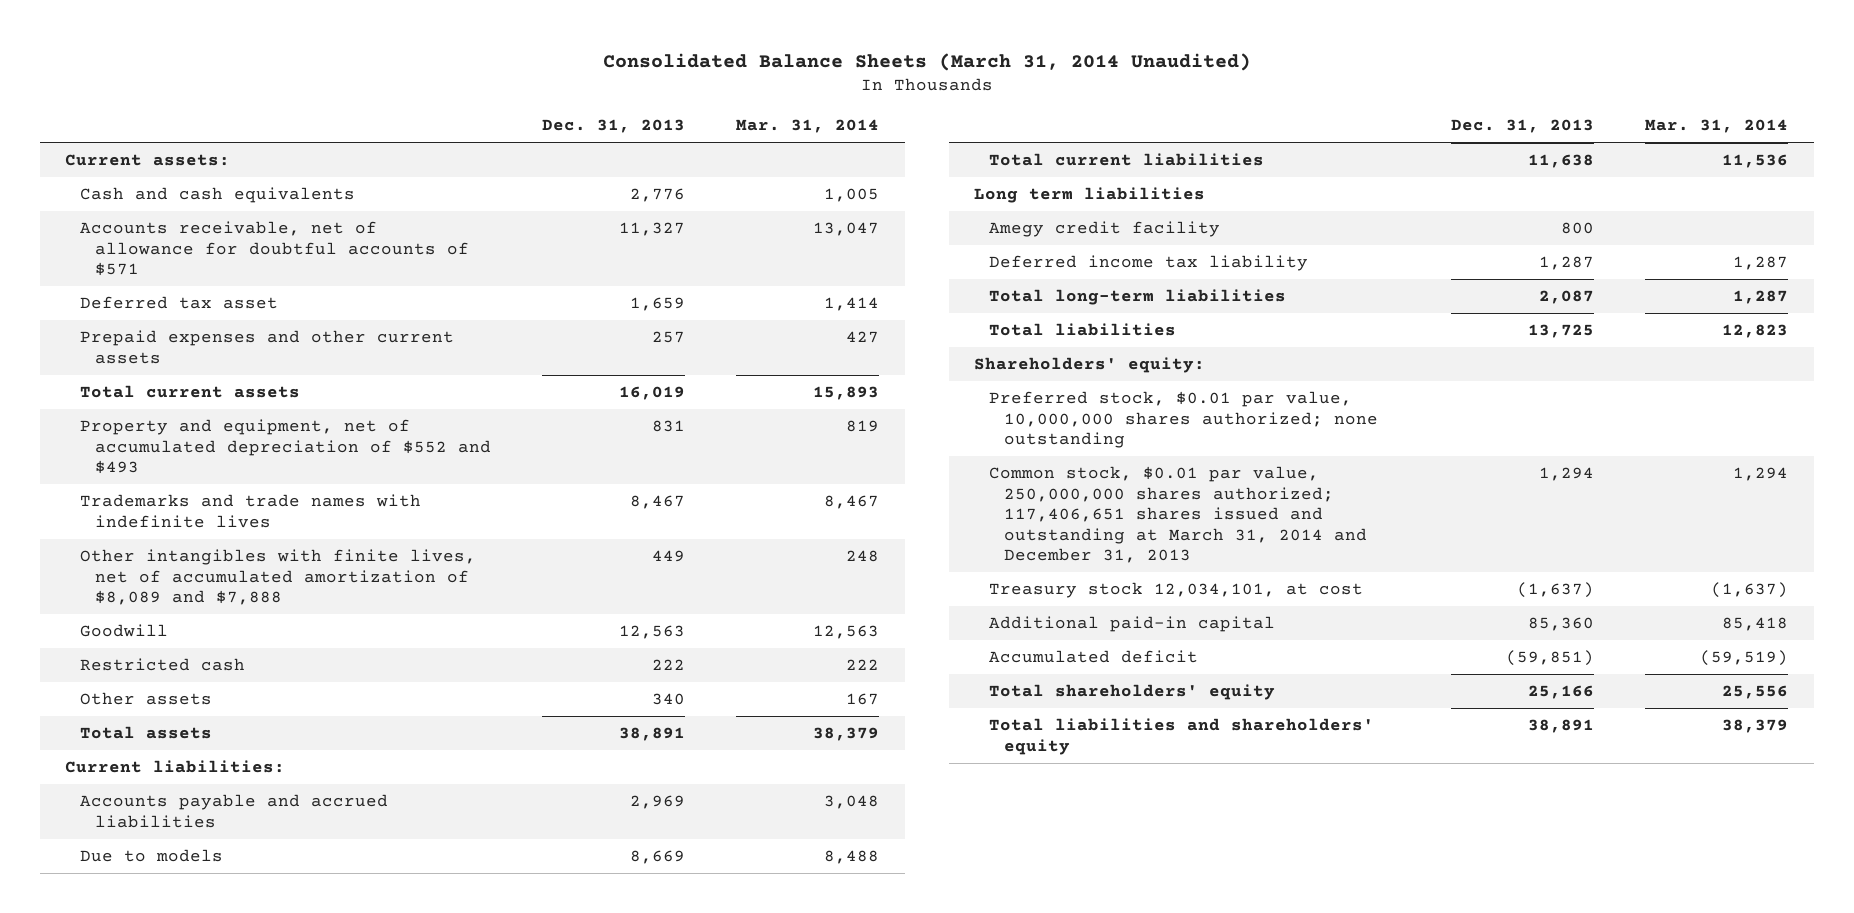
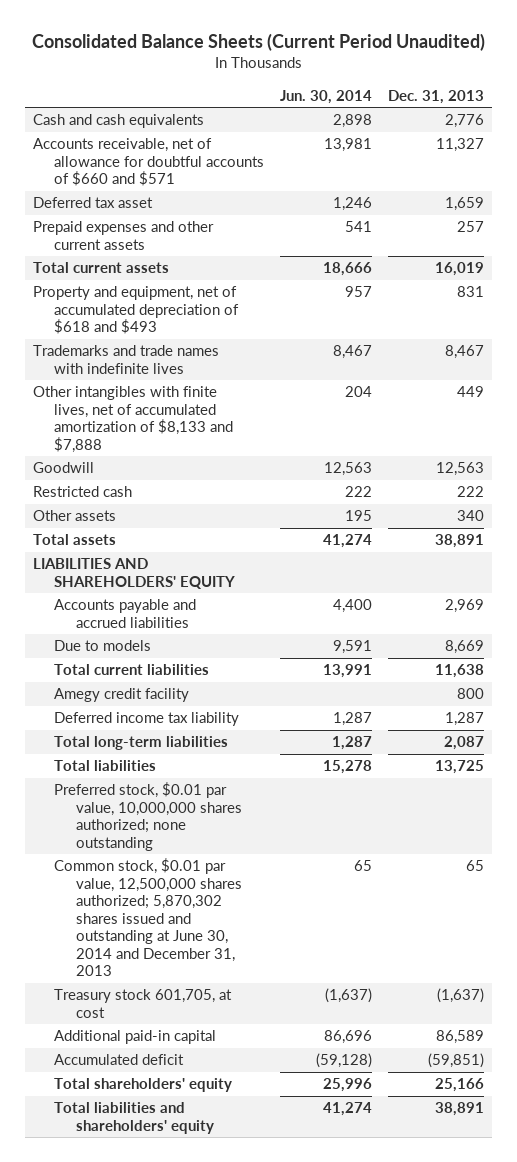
- Consolidated Balance Sheets (March 31, 2014 Unaudited)
+ Consolidated Balance Sheets (Current Period Unaudited)
- | Dec. 31, 2013 | Mar. 31, 2014
+ | Jun. 30, 2014 | Dec. 31, 2013
- Current assets:
- Accounts receivable, net of allowance for doubtful accounts of $571 | 11,327 | 13,047
+ Accounts receivable, net of allowance for doubtful accounts of $660 and $571 | 13,981 | 11,327
- Property and equipment, net of accumulated depreciation of $552 and $493 | 831 | 819
+ Property and equipment, net of accumulated depreciation of $618 and $493 | 957 | 831
- Other intangibles with finite lives, net of accumulated amortization of $8,089 and $7,888 | 449 | 248
+ Other intangibles with finite lives, net of accumulated amortization of $8,133 and $7,888 | 204 | 449
- Current liabilities:
+ LIABILITIES AND SHAREHOLDERS' EQUITY
- Long term liabilities
- Shareholders' equity:
- Common stock, $0.01 par value, 250,000,000 shares authorized; 117,406,651 shares issued and outstanding at March 31, 2014 and December 31, 2013 | 1,294 | 1,294
- Treasury stock 12,034,101, at cost | (1,637) | (1,637)
- Additional paid-in capital | 85,360 | 85,418
+ Common stock, $0.01 par value, 12,500,000 shares authorized; 5,870,302 shares issued and outstanding at June 30, 2014 and December 31, 2013 | 65 | 65
+ Treasury stock 601,705, at cost | (1,637) | (1,637)
+ Additional paid-in capital | 86,696 | 86,589

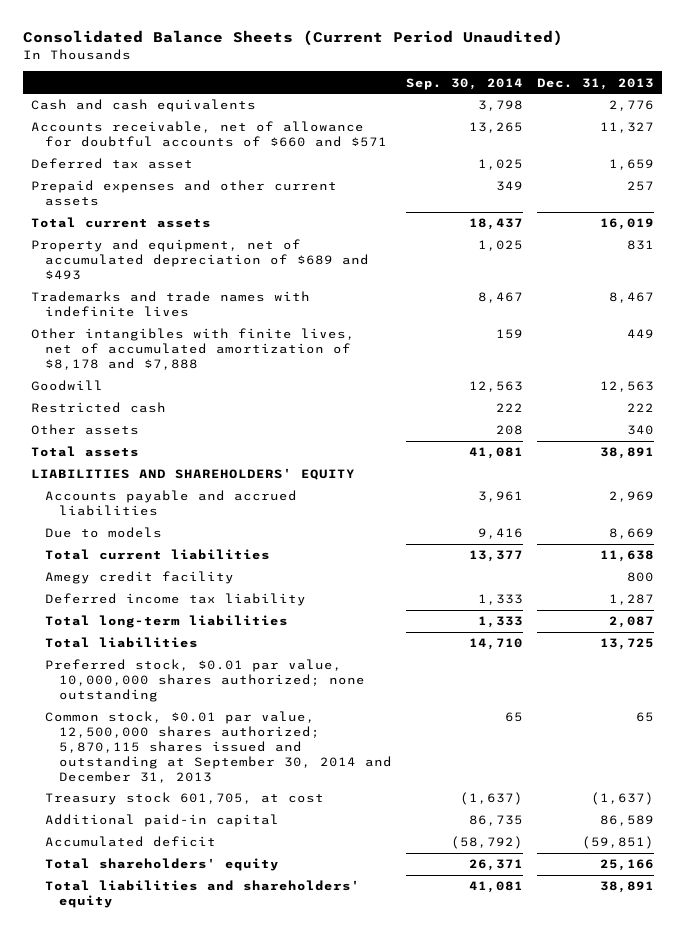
- | Jun. 30, 2014 | Dec. 31, 2013
+ | Sep. 30, 2014 | Dec. 31, 2013
- Property and equipment, net of accumulated depreciation of $618 and $493 | 957 | 831
+ Property and equipment, net of accumulated depreciation of $689 and $493 | 1,025 | 831
- Other intangibles with finite lives, net of accumulated amortization of $8,133 and $7,888 | 204 | 449
+ Other intangibles with finite lives, net of accumulated amortization of $8,178 and $7,888 | 159 | 449
- Common stock, $0.01 par value, 12,500,000 shares authorized; 5,870,302 shares issued and outstanding at June 30, 2014 and December 31, 2013 | 65 | 65
+ Common stock, $0.01 par value, 12,500,000 shares authorized; 5,870,115 shares issued and outstanding at September 30, 2014 and December 31, 2013 | 65 | 65

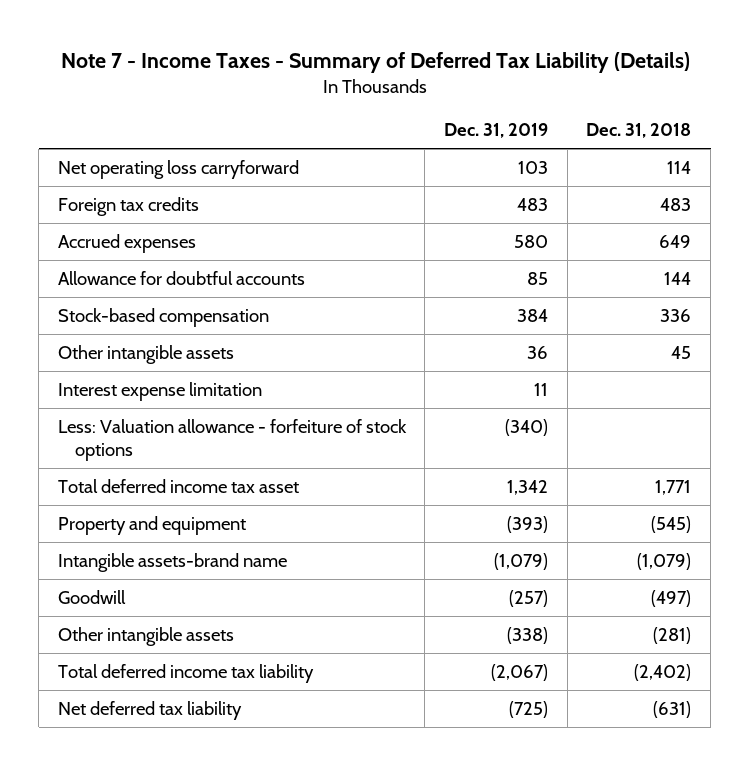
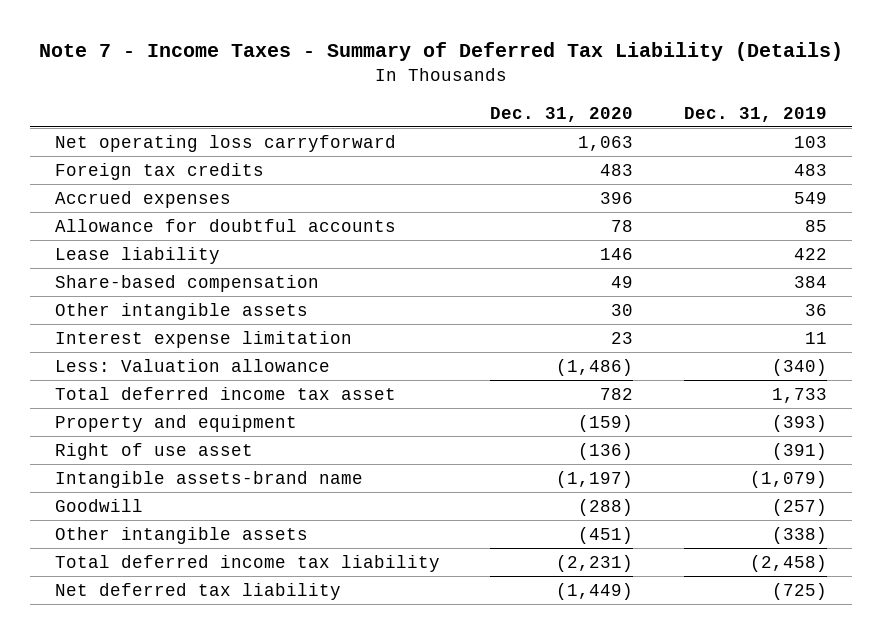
- | Dec. 31, 2019 | Dec. 31, 2018
+ | Dec. 31, 2020 | Dec. 31, 2019
- Accrued expenses | 580 | 649
+ Accrued expenses | 396 | 549
- Stock-based compensation | 384 | 336
+ Lease liability | 146 | 422
+ Share-based compensation | 49 | 384
- Less: Valuation allowance - forfeiture of stock options | (340) |
- Total deferred income tax asset | 1,342 | 1,771
+ Less: Valuation allowance | (1,486) | (340)
+ Total deferred income tax asset | 782 | 1,733
+ Right of use asset | (136) | (391)
- Total deferred income tax liability | (2,067) | (2,402)
+ Total deferred income tax liability | (2,231) | (2,458)

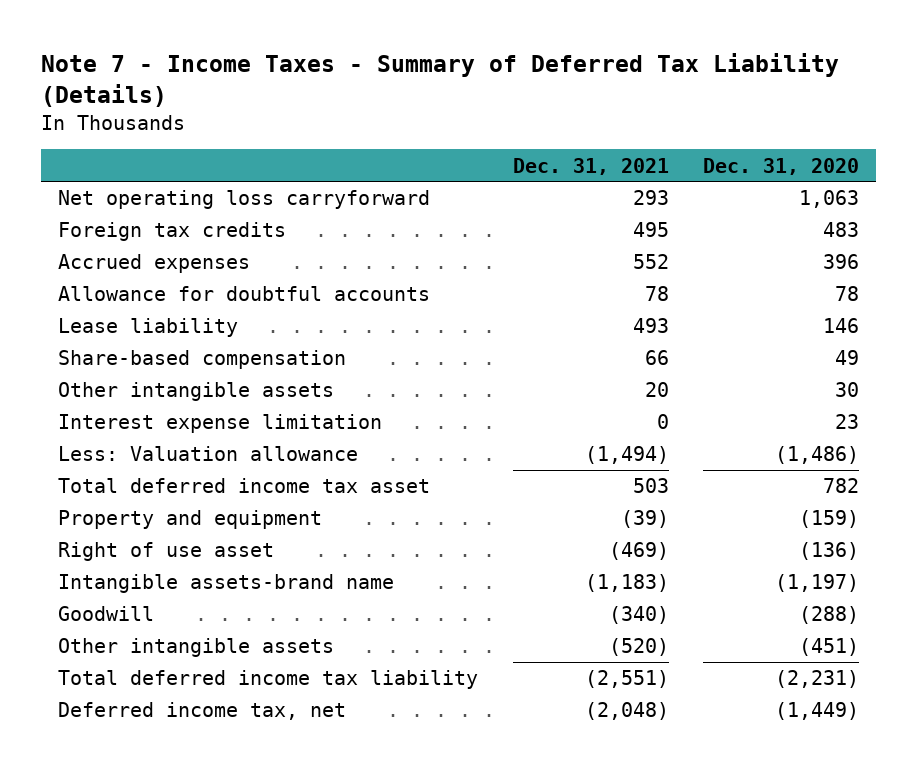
- | Dec. 31, 2020 | Dec. 31, 2019
+ | Dec. 31, 2021 | Dec. 31, 2020
- Net deferred tax liability | (1,449) | (725)
+ Deferred income tax, net | (2,048) | (1,449)

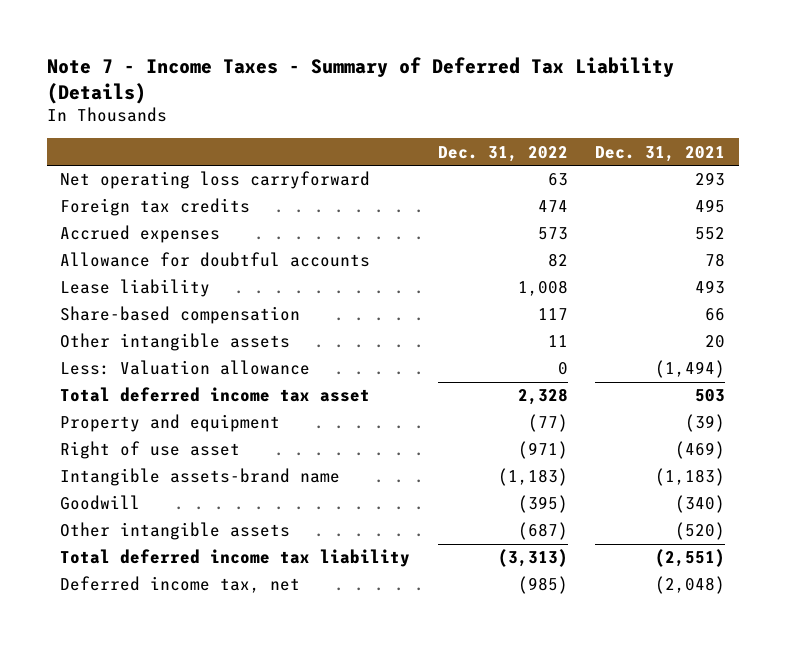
- | Dec. 31, 2021 | Dec. 31, 2020
+ | Dec. 31, 2022 | Dec. 31, 2021
- Interest expense limitation | 0 | 23

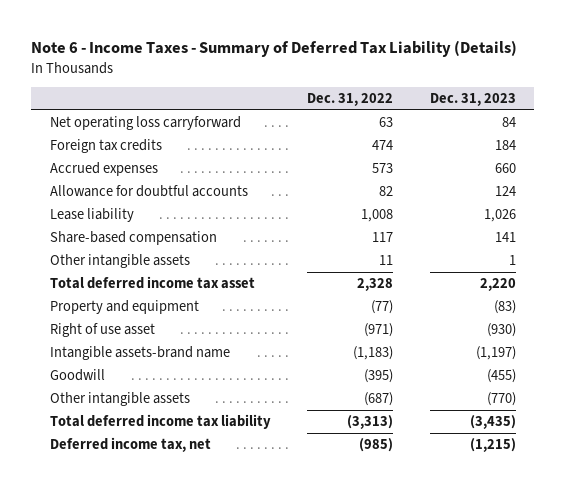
- Note 7 - Income Taxes - Summary of Deferred Tax Liability (Details)
+ Note 6 - Income Taxes - Summary of Deferred Tax Liability (Details)
- | Dec. 31, 2022 | Dec. 31, 2021
+ | Dec. 31, 2022 | Dec. 31, 2023
- Less: Valuation allowance | 0 | (1,494)

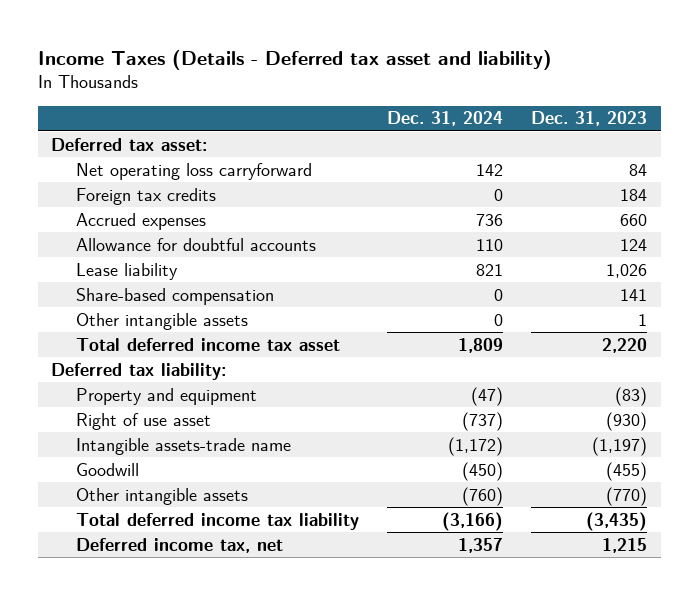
- Note 6 - Income Taxes - Summary of Deferred Tax Liability (Details)
+ Income Taxes (Details - Deferred tax asset and liability)
- | Dec. 31, 2022 | Dec. 31, 2023
+ | Dec. 31, 2024 | Dec. 31, 2023
+ Deferred tax asset:
+ Deferred tax liability:
- Intangible assets-brand name | (1,183) | (1,197)
+ Intangible assets-trade name | (1,172) | (1,197)
- Deferred income tax, net | (985) | (1,215)
+ Deferred income tax, net | 1,357 | 1,215

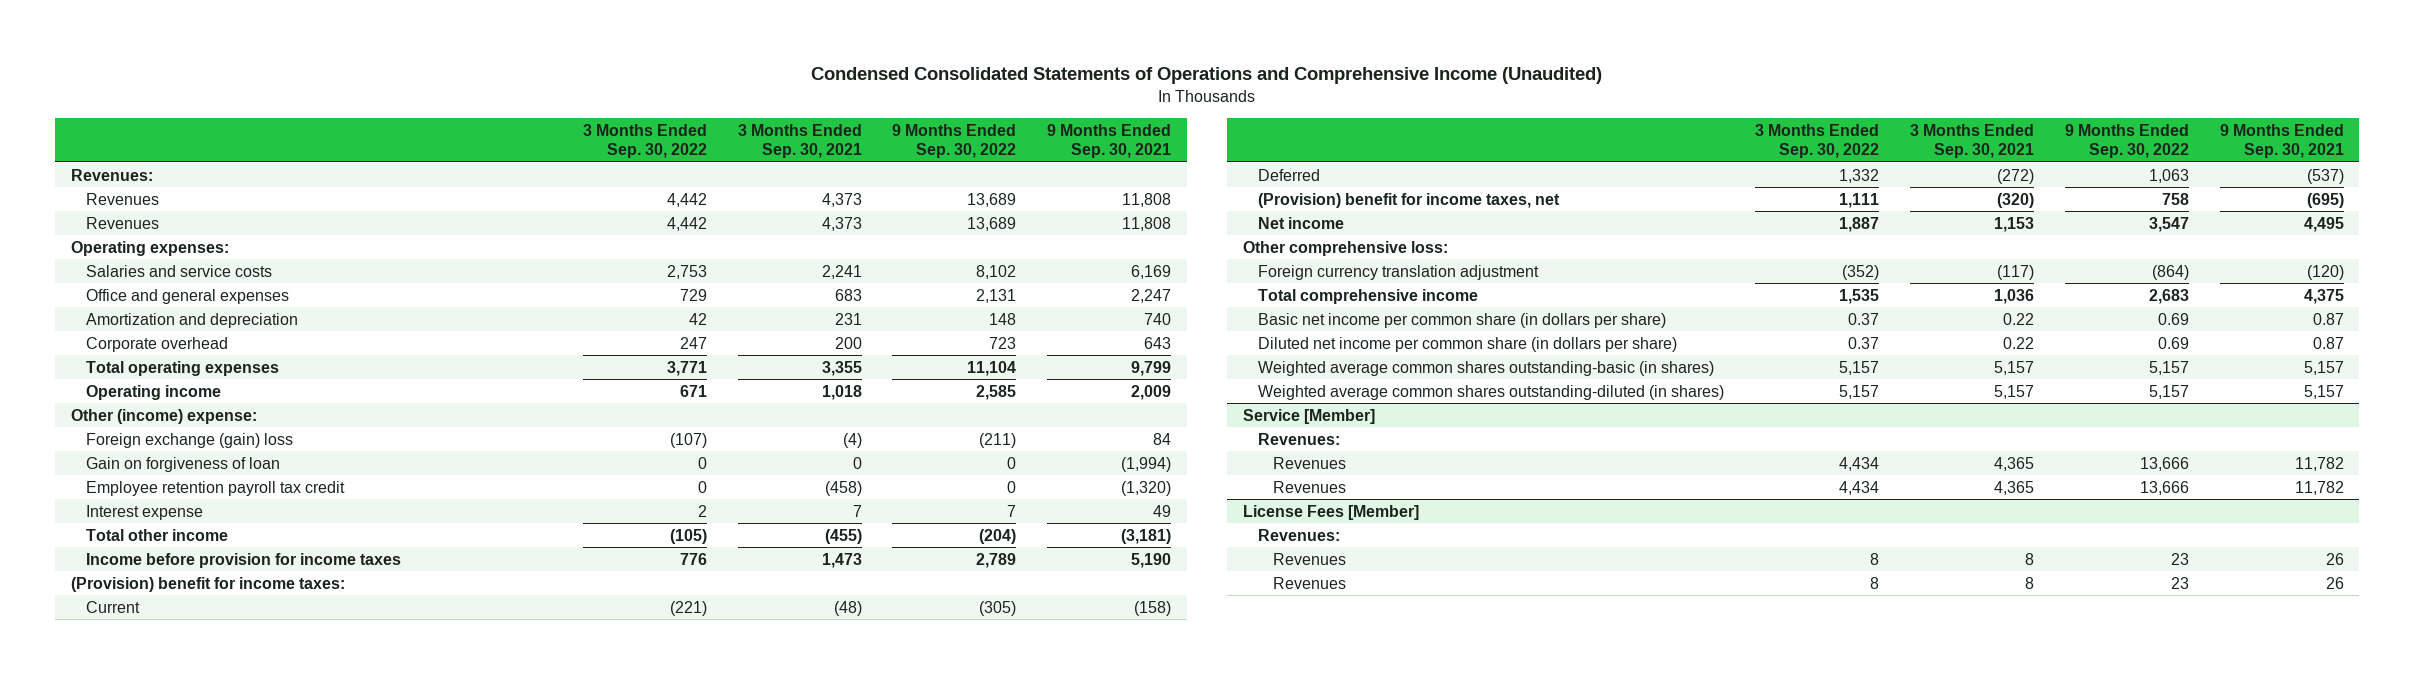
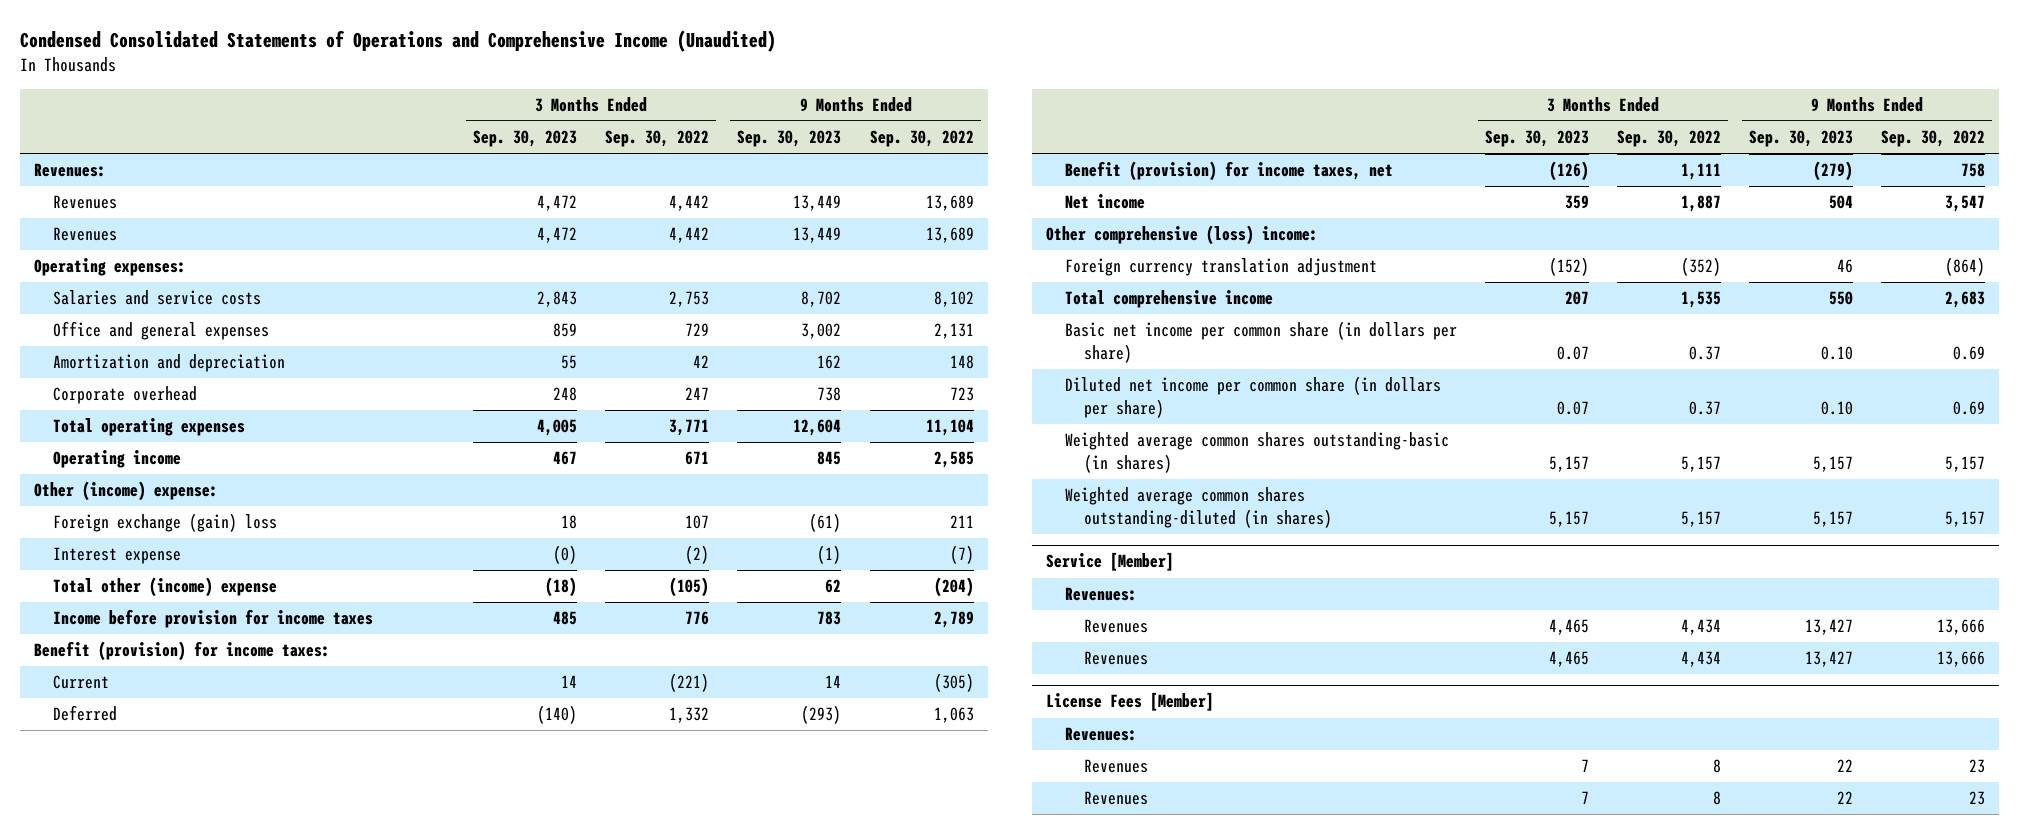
- | 3 Months Ended Sep. 30, 2022 | 3 Months Ended Sep. 30, 2021 | 9 Months Ended Sep. 30, 2022 | 9 Months Ended Sep. 30, 2021
+ | 3 Months Ended Sep. 30, 2023 | 3 Months Ended Sep. 30, 2022 | 9 Months Ended Sep. 30, 2023 | 9 Months Ended Sep. 30, 2022
- Foreign exchange (gain) loss | (107) | (4) | (211) | 84
- Gain on forgiveness of loan | 0 | 0 | 0 | (1,994)
- Employee retention payroll tax credit | 0 | (458) | 0 | (1,320)
- Interest expense | 2 | 7 | 7 | 49
- Total other income | (105) | (455) | (204) | (3,181)
+ Foreign exchange (gain) loss | 18 | 107 | (61) | 211
+ Interest expense | (0) | (2) | (1) | (7)
+ Total other (income) expense | (18) | (105) | 62 | (204)
- (Provision) benefit for income taxes:
+ Benefit (provision) for income taxes:
- (Provision) benefit for income taxes, net | 1,111 | (320) | 758 | (695)
+ Benefit (provision) for income taxes, net | (126) | 1,111 | (279) | 758
- Other comprehensive loss:
+ Other comprehensive (loss) income:

